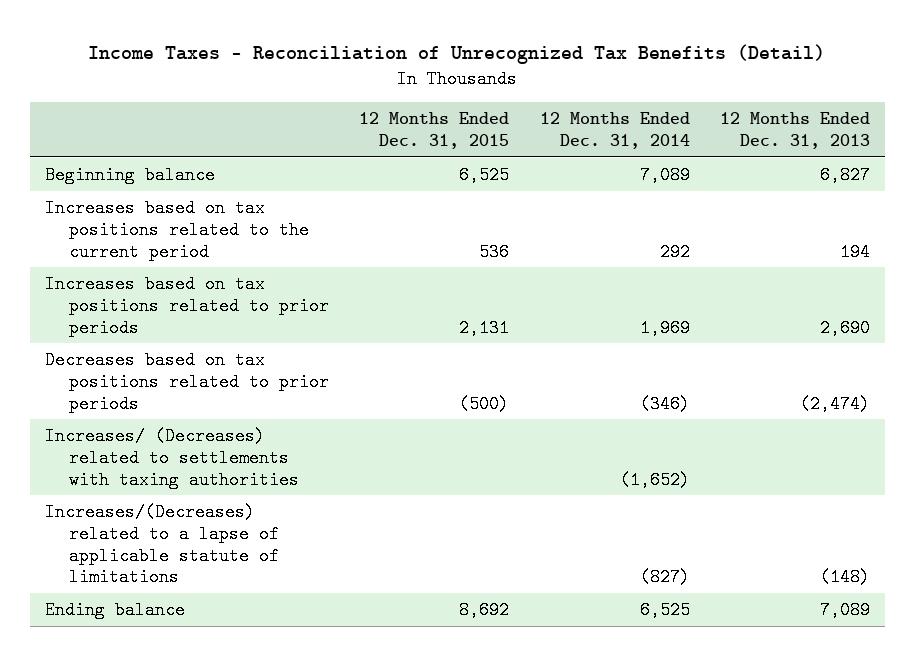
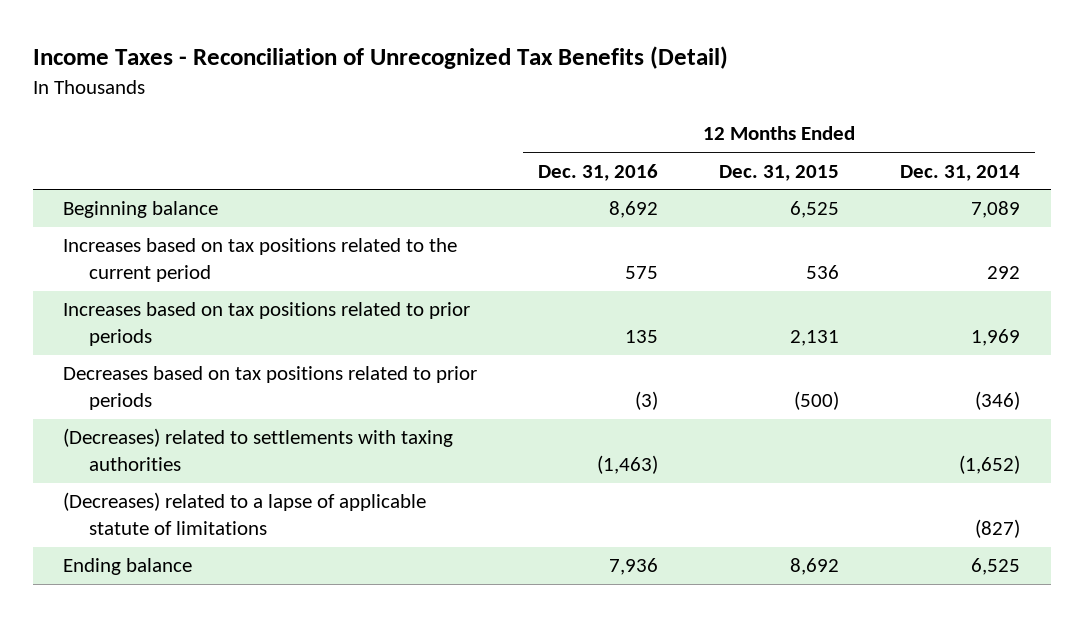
- | 12 Months Ended Dec. 31, 2015 | 12 Months Ended Dec. 31, 2014 | 12 Months Ended Dec. 31, 2013
+ | 12 Months Ended Dec. 31, 2016 | 12 Months Ended Dec. 31, 2015 | 12 Months Ended Dec. 31, 2014
- Increases/ (Decreases) related to settlements with taxing authorities | | (1,652) |
- Increases/(Decreases) related to a lapse of applicable statute of limitations | | (827) | (148)
+ (Decreases) related to settlements with taxing authorities | (1,463) | | (1,652)
+ (Decreases) related to a lapse of applicable statute of limitations | | | (827)

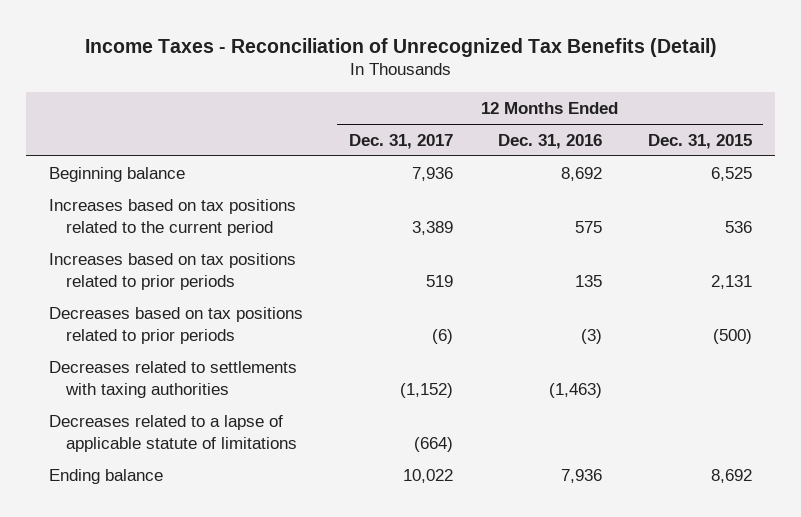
- | 12 Months Ended Dec. 31, 2016 | 12 Months Ended Dec. 31, 2015 | 12 Months Ended Dec. 31, 2014
+ | 12 Months Ended Dec. 31, 2017 | 12 Months Ended Dec. 31, 2016 | 12 Months Ended Dec. 31, 2015
- (Decreases) related to settlements with taxing authorities | (1,463) | | (1,652)
- (Decreases) related to a lapse of applicable statute of limitations | | | (827)
+ Decreases related to settlements with taxing authorities | (1,152) | (1,463) |
+ Decreases related to a lapse of applicable statute of limitations | (664) | |

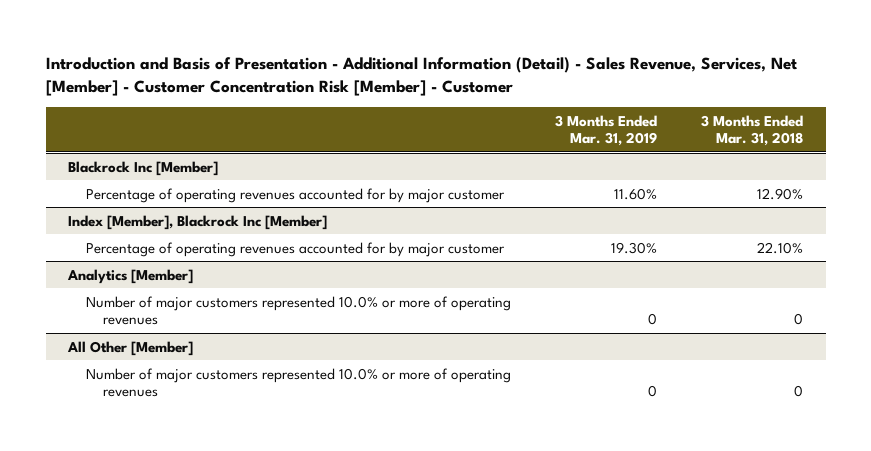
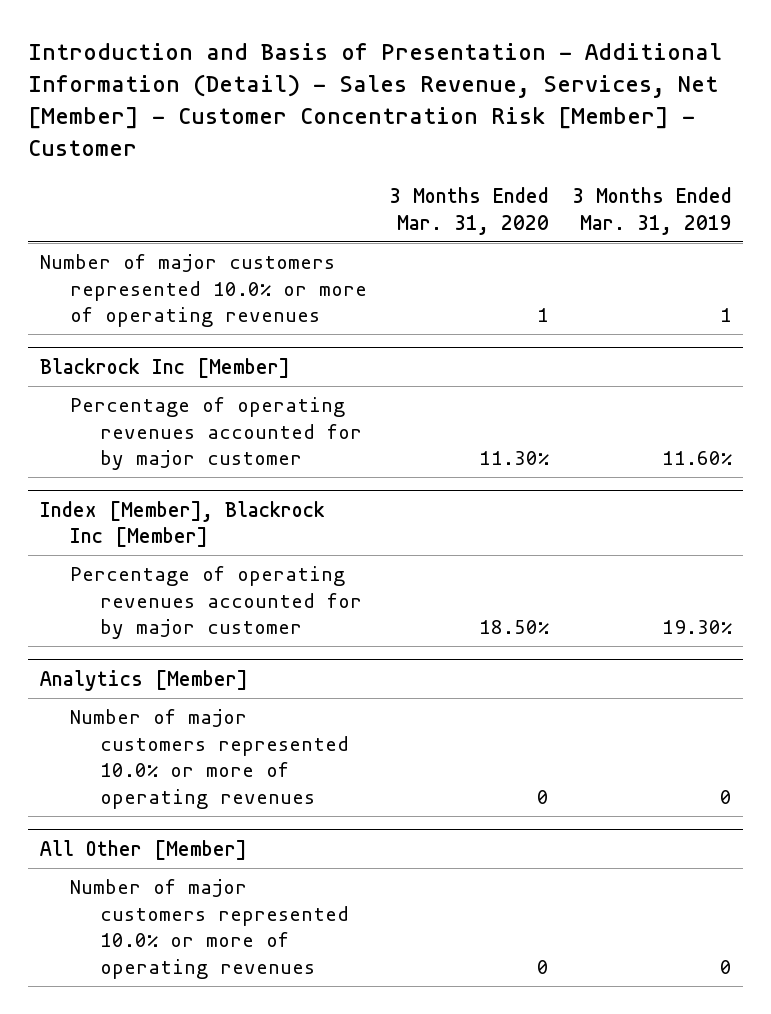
- | 3 Months Ended Mar. 31, 2019 | 3 Months Ended Mar. 31, 2018
+ | 3 Months Ended Mar. 31, 2020 | 3 Months Ended Mar. 31, 2019
+ Number of major customers represented 10.0% or more of operating revenues | 1 | 1

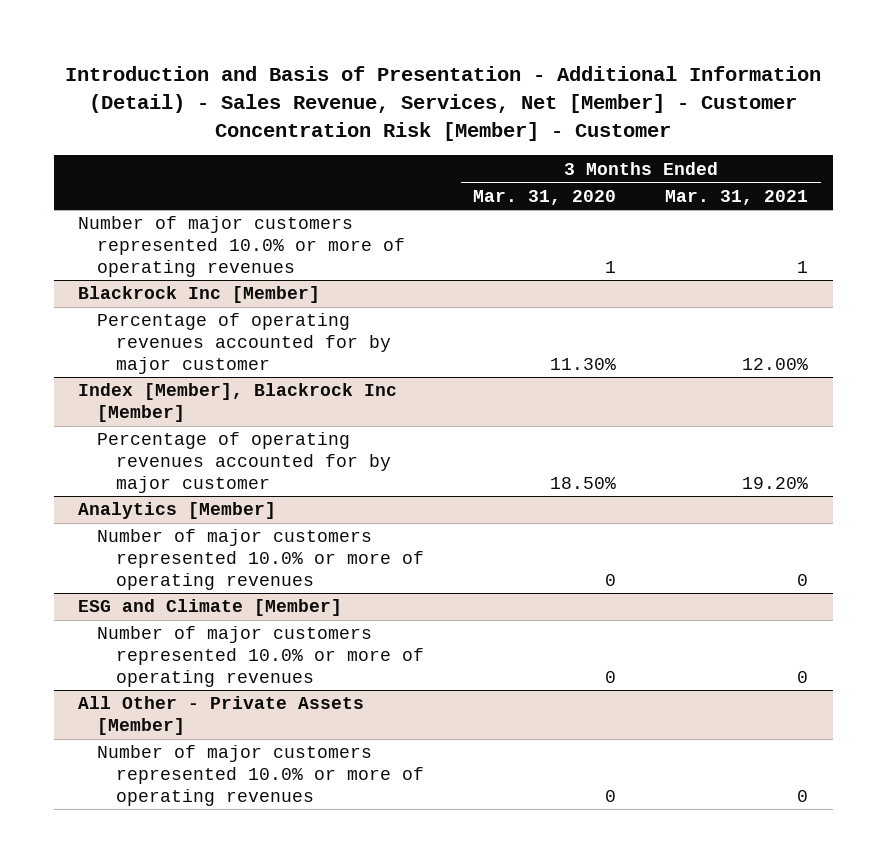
- | 3 Months Ended Mar. 31, 2020 | 3 Months Ended Mar. 31, 2019
+ | 3 Months Ended Mar. 31, 2020 | 3 Months Ended Mar. 31, 2021
- All Other [Member]
+ ESG and Climate [Member]
+ All Other - Private Assets [Member]
+ Number of major customers represented 10.0% or more of operating revenues | 0 | 0

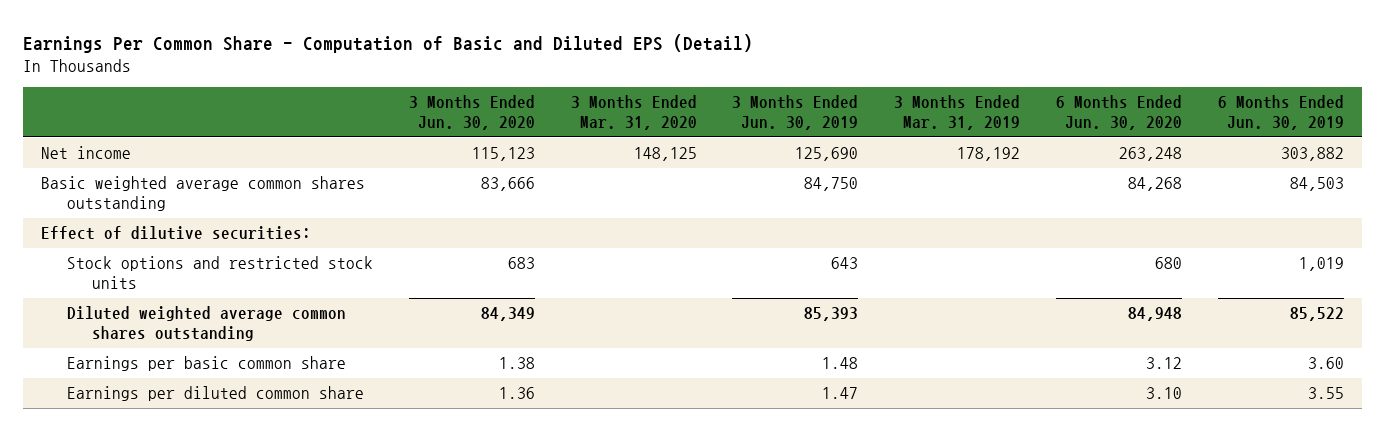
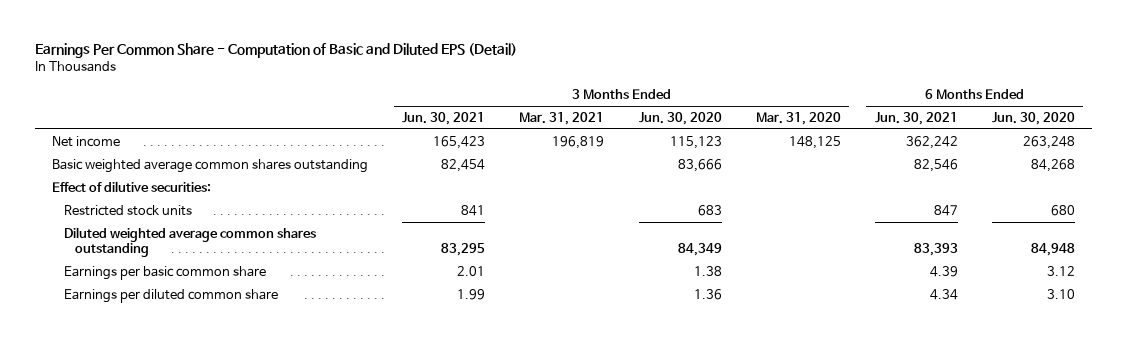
- | 3 Months Ended Jun. 30, 2020 | 3 Months Ended Mar. 31, 2020 | 3 Months Ended Jun. 30, 2019 | 3 Months Ended Mar. 31, 2019 | 6 Months Ended Jun. 30, 2020 | 6 Months Ended Jun. 30, 2019
+ | 3 Months Ended Jun. 30, 2021 | 3 Months Ended Mar. 31, 2021 | 3 Months Ended Jun. 30, 2020 | 3 Months Ended Mar. 31, 2020 | 6 Months Ended Jun. 30, 2021 | 6 Months Ended Jun. 30, 2020
- Stock options and restricted stock units | 683 | | 643 | | 680 | 1,019
+ Restricted stock units | 841 | | 683 | | 847 | 680

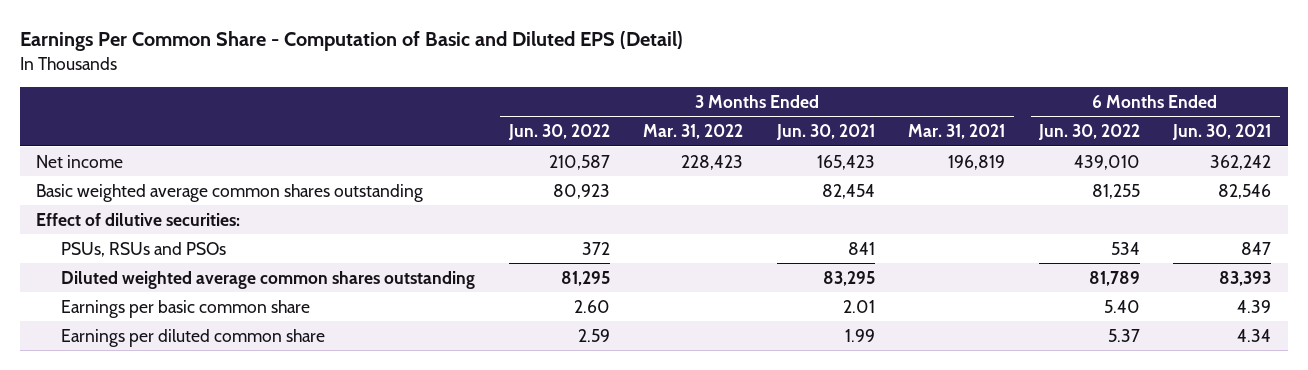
- | 3 Months Ended Jun. 30, 2021 | 3 Months Ended Mar. 31, 2021 | 3 Months Ended Jun. 30, 2020 | 3 Months Ended Mar. 31, 2020 | 6 Months Ended Jun. 30, 2021 | 6 Months Ended Jun. 30, 2020
+ | 3 Months Ended Jun. 30, 2022 | 3 Months Ended Mar. 31, 2022 | 3 Months Ended Jun. 30, 2021 | 3 Months Ended Mar. 31, 2021 | 6 Months Ended Jun. 30, 2022 | 6 Months Ended Jun. 30, 2021
- Restricted stock units | 841 | | 683 | | 847 | 680
+ PSUs, RSUs and PSOs | 372 | | 841 | | 534 | 847

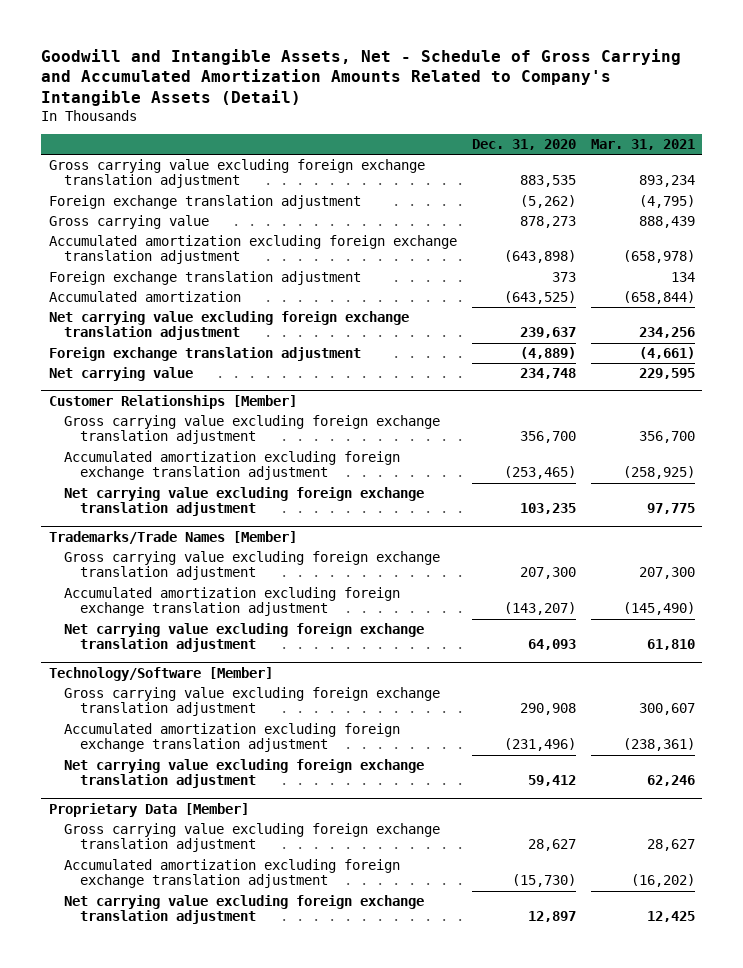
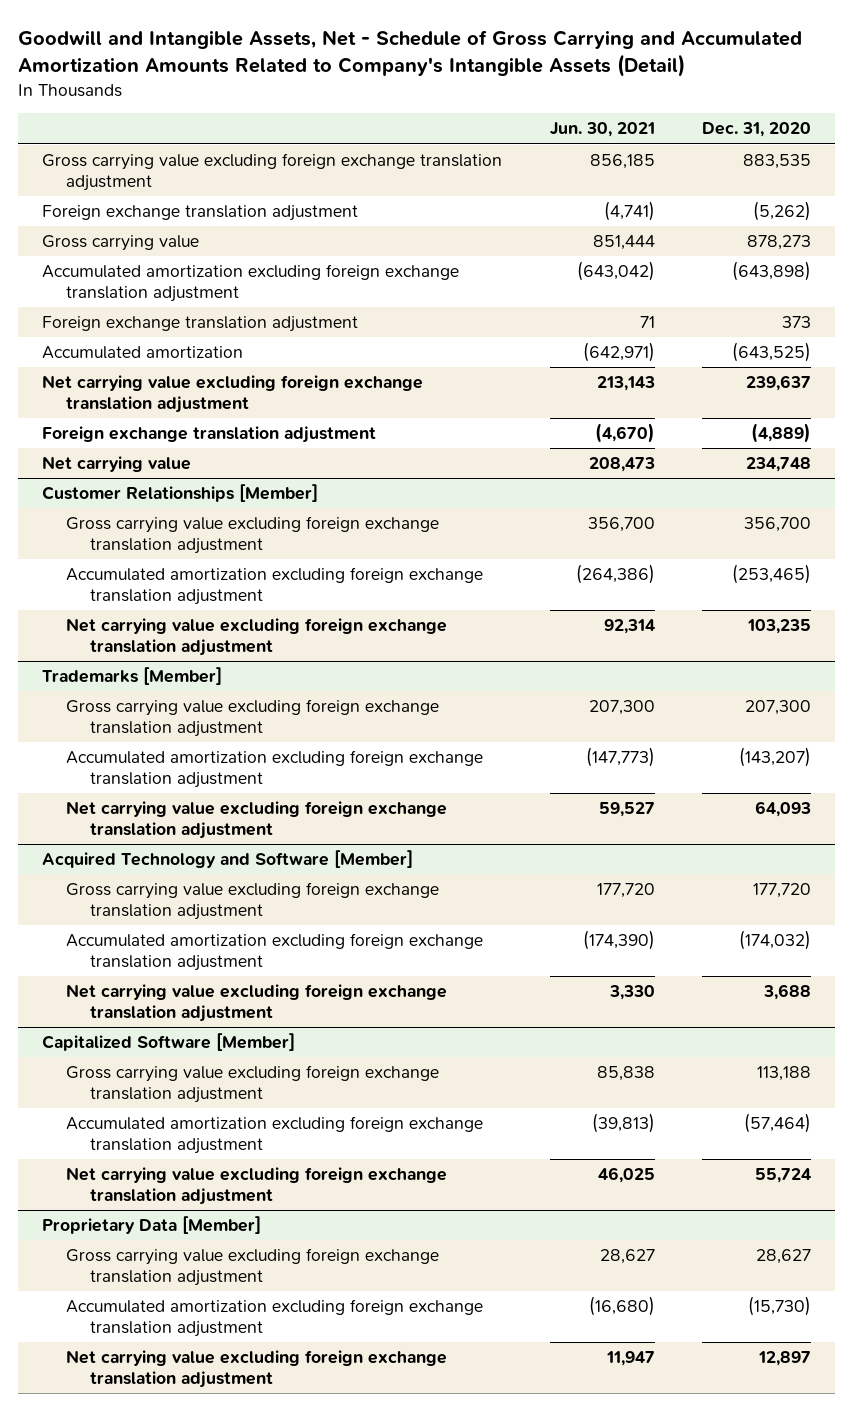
- | Dec. 31, 2020 | Mar. 31, 2021
+ | Jun. 30, 2021 | Dec. 31, 2020
- Trademarks/Trade Names [Member]
+ Trademarks [Member]
- Technology/Software [Member]
- Gross carrying value excluding foreign exchange translation adjustment | 290,908 | 300,607
- Accumulated amortization excluding foreign exchange translation adjustment | (231,496) | (238,361)
- Net carrying value excluding foreign exchange translation adjustment | 59,412 | 62,246
+ Acquired Technology and Software [Member]
+ Gross carrying value excluding foreign exchange translation adjustment | 177,720 | 177,720
+ Accumulated amortization excluding foreign exchange translation adjustment | (174,390) | (174,032)
+ Net carrying value excluding foreign exchange translation adjustment | 3,330 | 3,688
+ Capitalized Software [Member]
+ Gross carrying value excluding foreign exchange translation adjustment | 85,838 | 113,188
+ Accumulated amortization excluding foreign exchange translation adjustment | (39,813) | (57,464)
+ Net carrying value excluding foreign exchange translation adjustment | 46,025 | 55,724

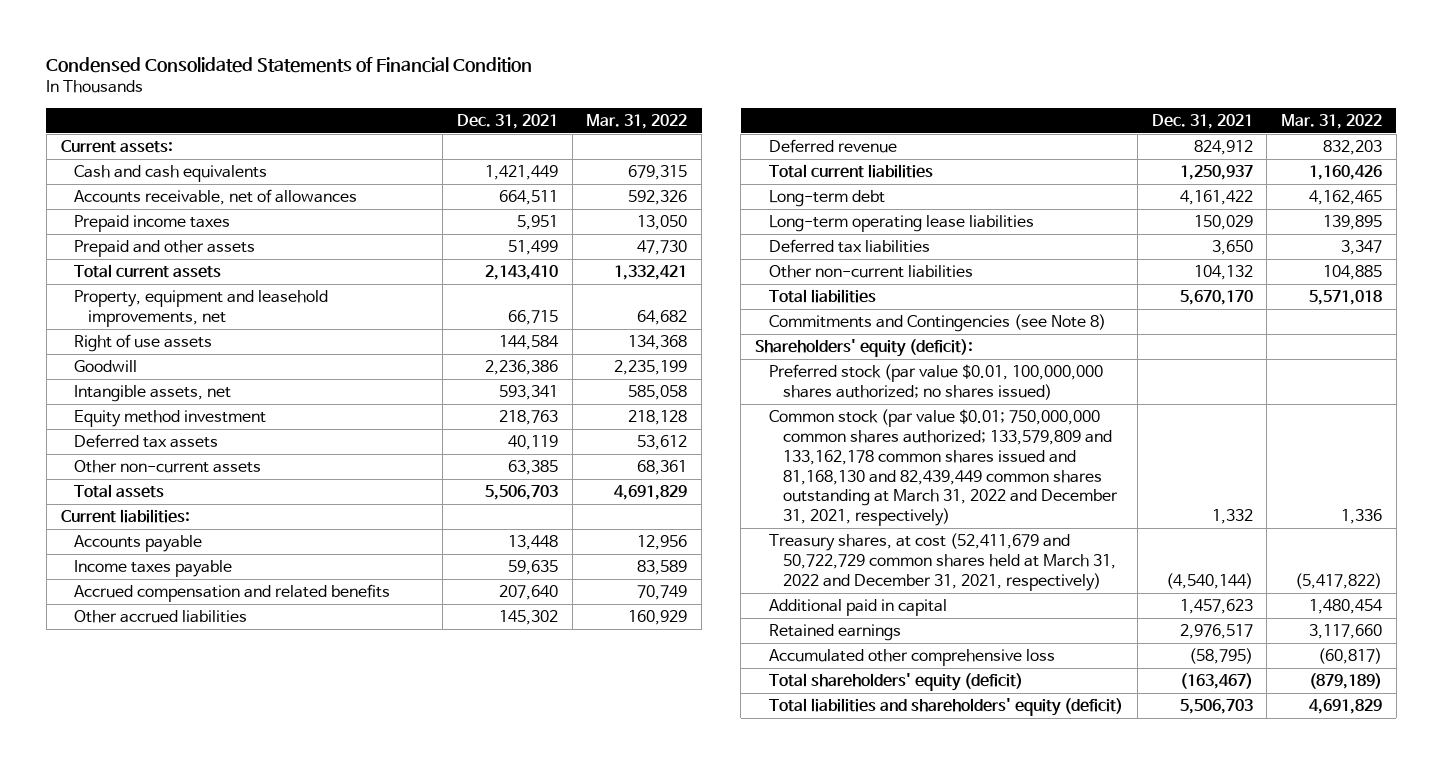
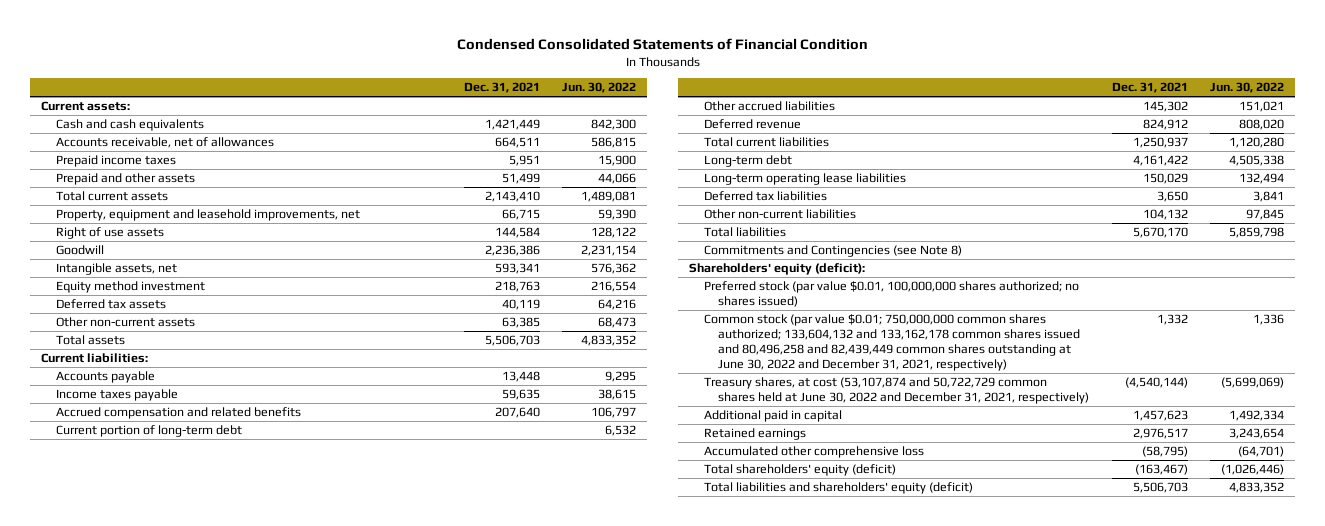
- | Dec. 31, 2021 | Mar. 31, 2022
+ | Dec. 31, 2021 | Jun. 30, 2022
+ Current portion of long-term debt | | 6,532
- Common stock (par value $0.01; 750,000,000 common shares authorized; 133,579,809 and 133,162,178 common shares issued and 81,168,130 and 82,439,449 common shares outstanding at March 31, 2022 and December 31, 2021, respectively) | 1,332 | 1,336
- Treasury shares, at cost (52,411,679 and 50,722,729 common shares held at March 31, 2022 and December 31, 2021, respectively) | (4,540,144) | (5,417,822)
+ Common stock (par value $0.01; 750,000,000 common shares authorized; 133,604,132 and 133,162,178 common shares issued and 80,496,258 and 82,439,449 common shares outstanding at June 30, 2022 and December 31, 2021, respectively) | 1,332 | 1,336
+ Treasury shares, at cost (53,107,874 and 50,722,729 common shares held at June 30, 2022 and December 31, 2021, respectively) | (4,540,144) | (5,699,069)

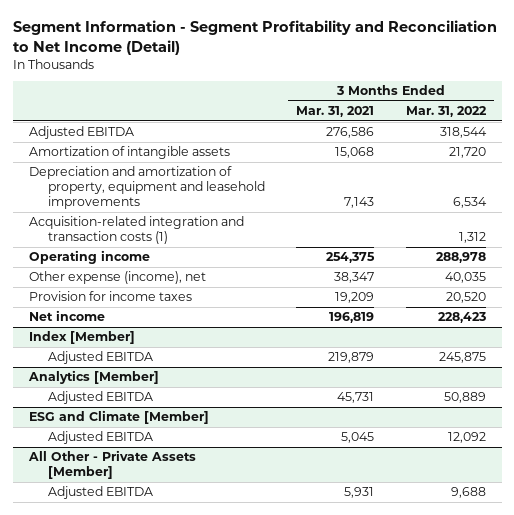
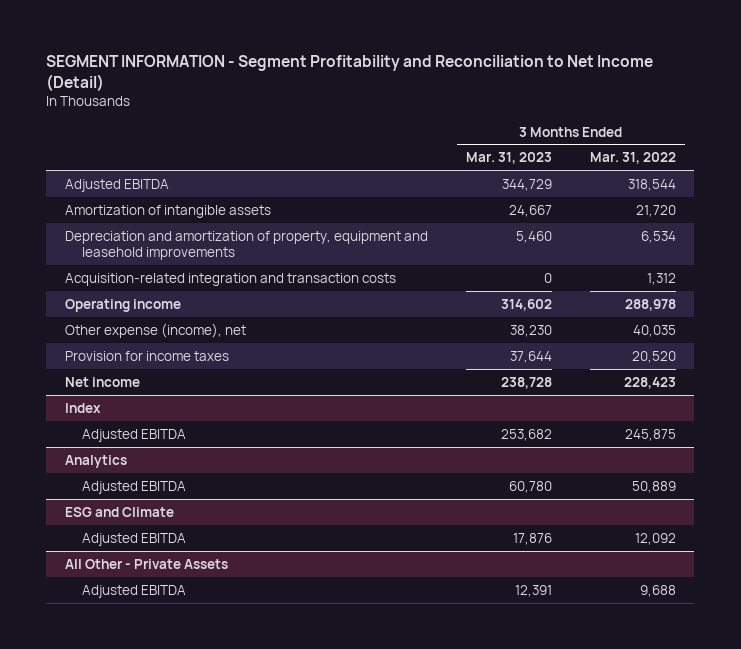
- Segment Information - Segment Profitability and Reconciliation to Net Income (Detail)
+ SEGMENT INFORMATION - Segment Profitability and Reconciliation to Net Income (Detail)
- | 3 Months Ended Mar. 31, 2021 | 3 Months Ended Mar. 31, 2022
+ | 3 Months Ended Mar. 31, 2023 | 3 Months Ended Mar. 31, 2022
- Acquisition-related integration and transaction costs (1) | | 1,312
+ Acquisition-related integration and transaction costs | 0 | 1,312
- Index [Member]
+ Index
- Analytics [Member]
+ Analytics
- ESG and Climate [Member]
+ ESG and Climate
- All Other - Private Assets [Member]
+ All Other - Private Assets

